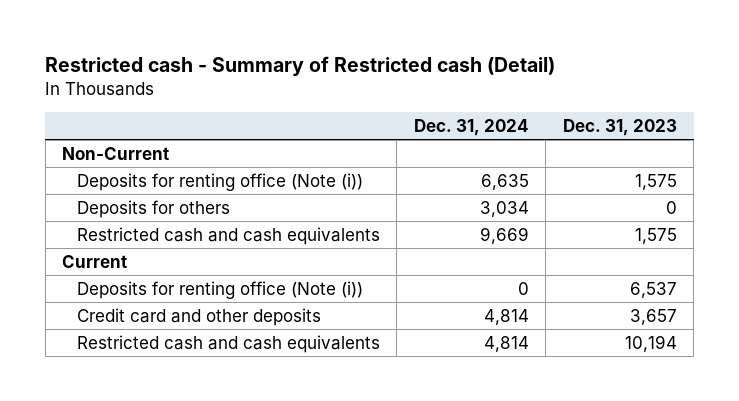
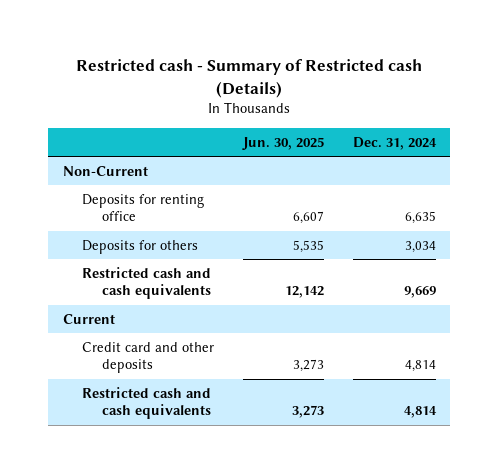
- Restricted cash - Summary of Restricted cash (Detail)
+ Restricted cash - Summary of Restricted cash (Details)
- | Dec. 31, 2024 | Dec. 31, 2023
+ | Jun. 30, 2025 | Dec. 31, 2024
- Deposits for renting office (Note (i)) | 6,635 | 1,575
+ Deposits for renting office | 6,607 | 6,635
- Deposits for renting office (Note (i)) | 0 | 6,537

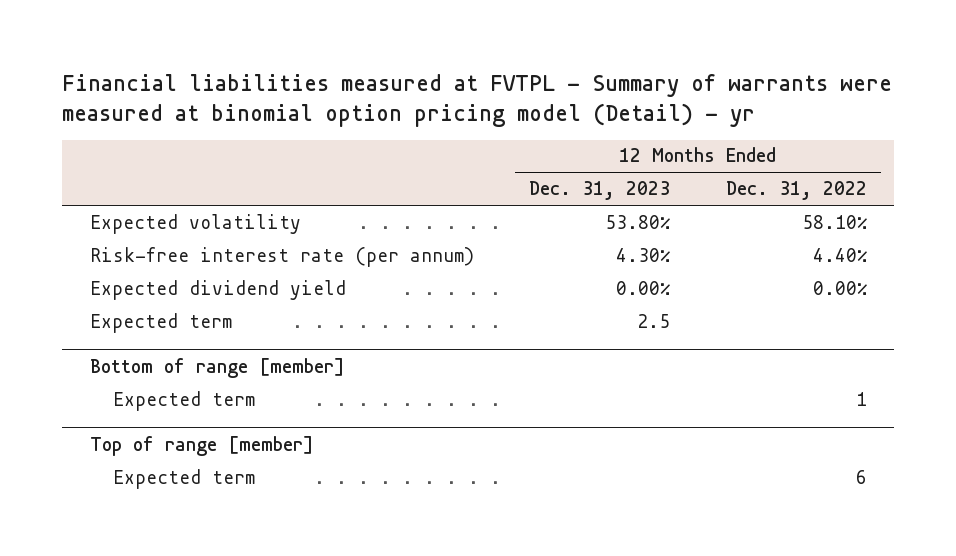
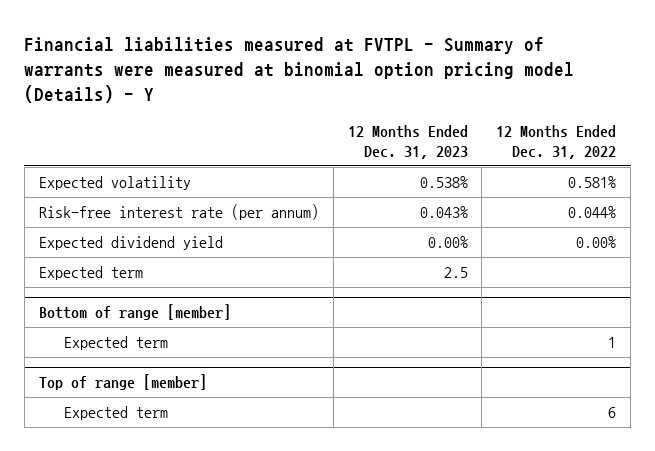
- Financial liabilities measured at FVTPL - Summary of warrants were measured at binomial option pricing model (Detail) - yr
+ Financial liabilities measured at FVTPL - Summary of warrants were measured at binomial option pricing model (Details) - Y
- Expected volatility | 53.80% | 58.10%
- Risk-free interest rate (per annum) | 4.30% | 4.40%
+ Expected volatility | 0.538% | 0.581%
+ Risk-free interest rate (per annum) | 0.043% | 0.044%

